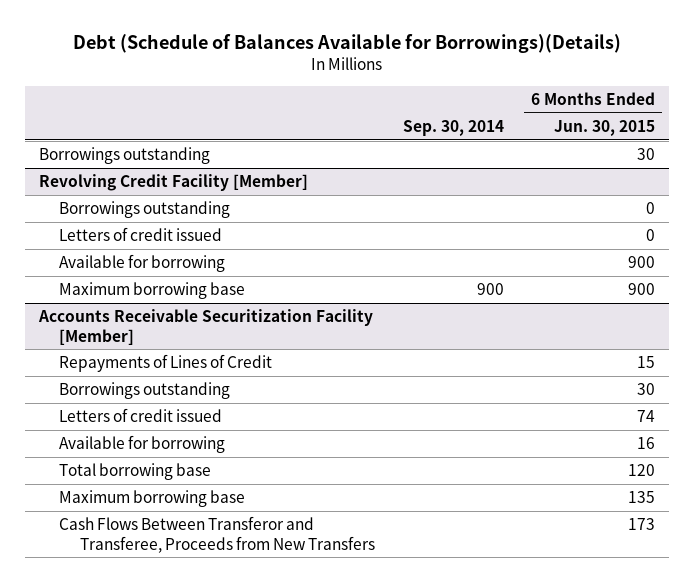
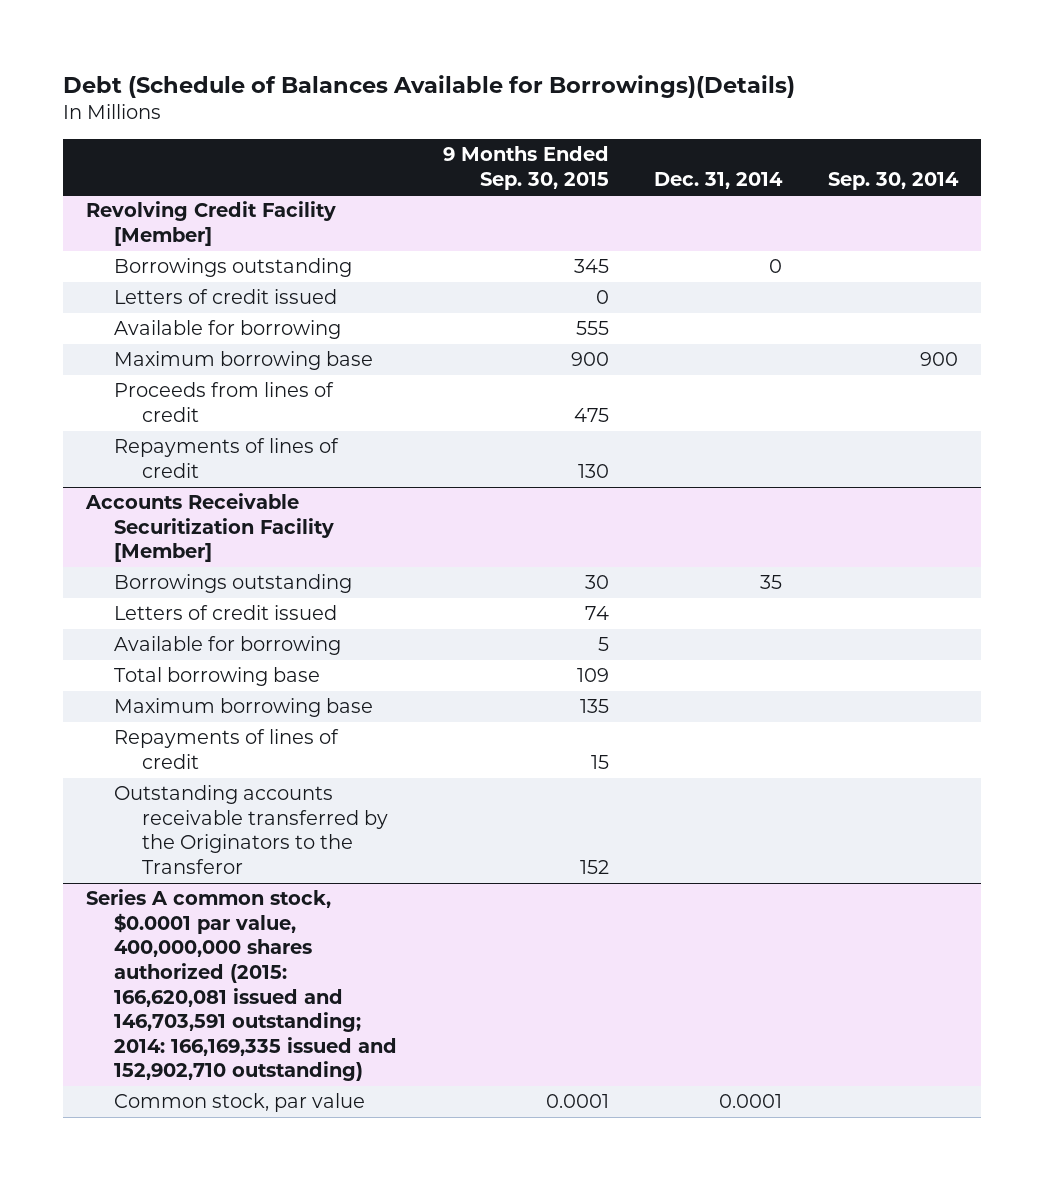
- | Sep. 30, 2014 | 6 Months Ended Jun. 30, 2015
+ | 9 Months Ended Sep. 30, 2015 | Dec. 31, 2014 | Sep. 30, 2014
- Borrowings outstanding | | 30
@ Revolving Credit Facility [Member]
+ Proceeds from lines of credit | 475 | |
+ Repayments of lines of credit | 130 | |
@ Accounts Receivable Securitization Facility [Member]
- Repayments of Lines of Credit | | 15
- Cash Flows Between Transferor and Transferee, Proceeds from New Transfers | | 173
+ Repayments of lines of credit | 15 | |
+ Outstanding accounts receivable transferred by the Originators to the Transferor | 152 | |
+ Series A common stock, $0.0001 par value, 400,000,000 shares authorized (2015: 166,620,081 issued and 146,703,591 outstanding; 2014: 166,169,335 issued and 152,902,710 outstanding)
+ Common stock, par value | 0.0001 | 0.0001 |

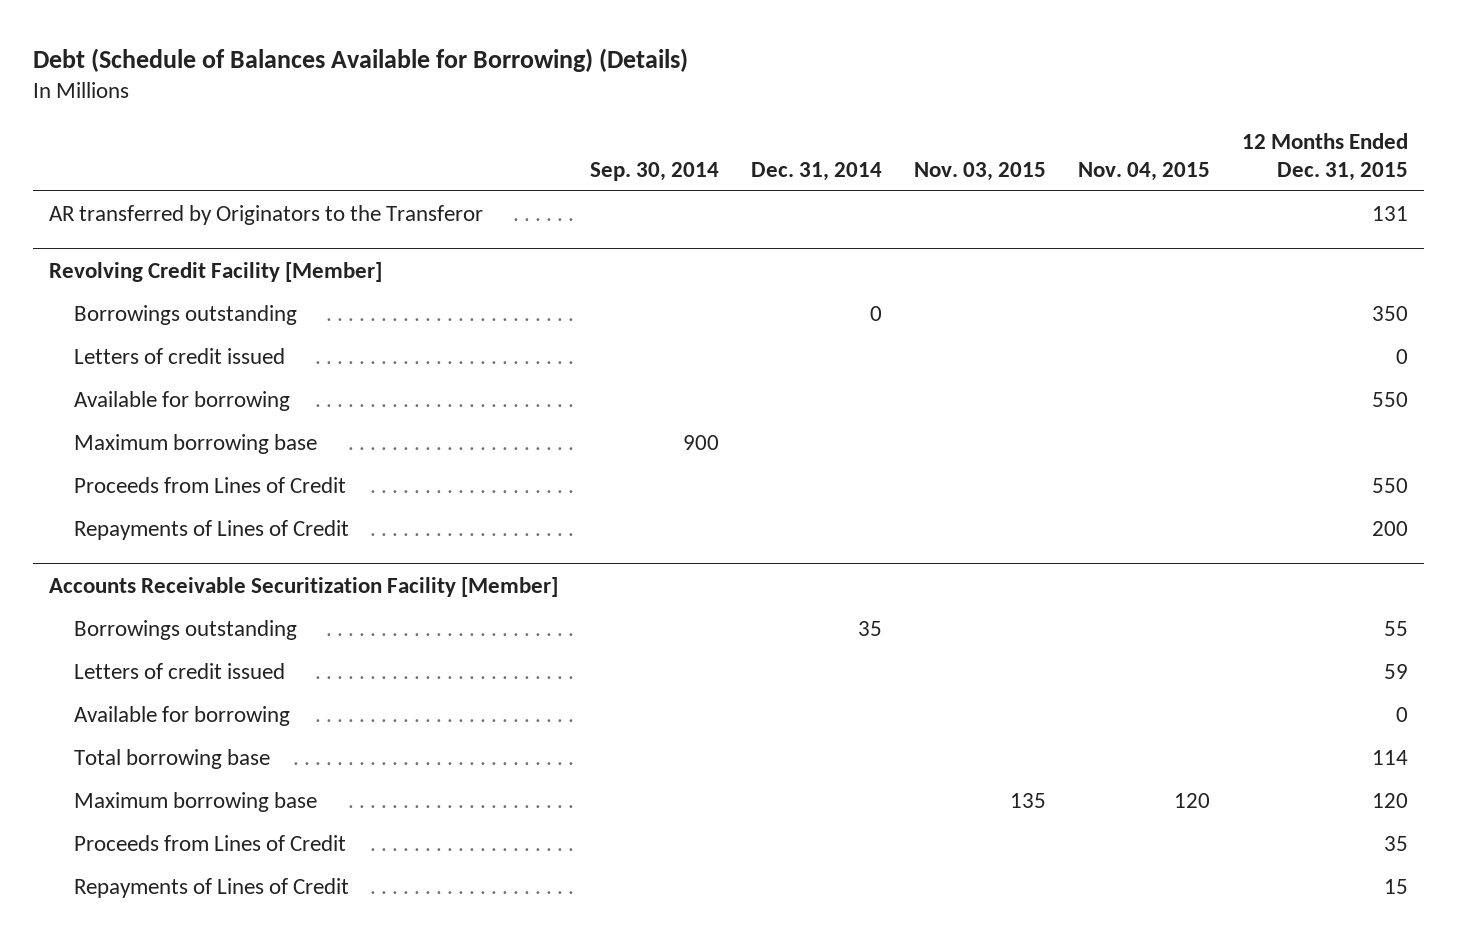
- Debt (Schedule of Balances Available for Borrowings)(Details)
+ Debt (Schedule of Balances Available for Borrowing) (Details)
- | 9 Months Ended Sep. 30, 2015 | Dec. 31, 2014 | Sep. 30, 2014
+ | Sep. 30, 2014 | Dec. 31, 2014 | Nov. 03, 2015 | Nov. 04, 2015 | 12 Months Ended Dec. 31, 2015
+ AR transferred by Originators to the Transferor | | | | | 131
@ Revolving Credit Facility [Member]
- Proceeds from lines of credit | 475 | |
- Repayments of lines of credit | 130 | |
+ Proceeds from Lines of Credit | | | | | 550
+ Repayments of Lines of Credit | | | | | 200
@ Accounts Receivable Securitization Facility [Member]
- Repayments of lines of credit | 15 | |
- Outstanding accounts receivable transferred by the Originators to the Transferor | 152 | |
- Series A common stock, $0.0001 par value, 400,000,000 shares authorized (2015: 166,620,081 issued and 146,703,591 outstanding; 2014: 166,169,335 issued and 152,902,710 outstanding)
- Common stock, par value | 0.0001 | 0.0001 |
@ Accounts Receivable Securitization Facility [Member]
+ Proceeds from Lines of Credit | | | | | 35
+ Repayments of Lines of Credit | | | | | 15

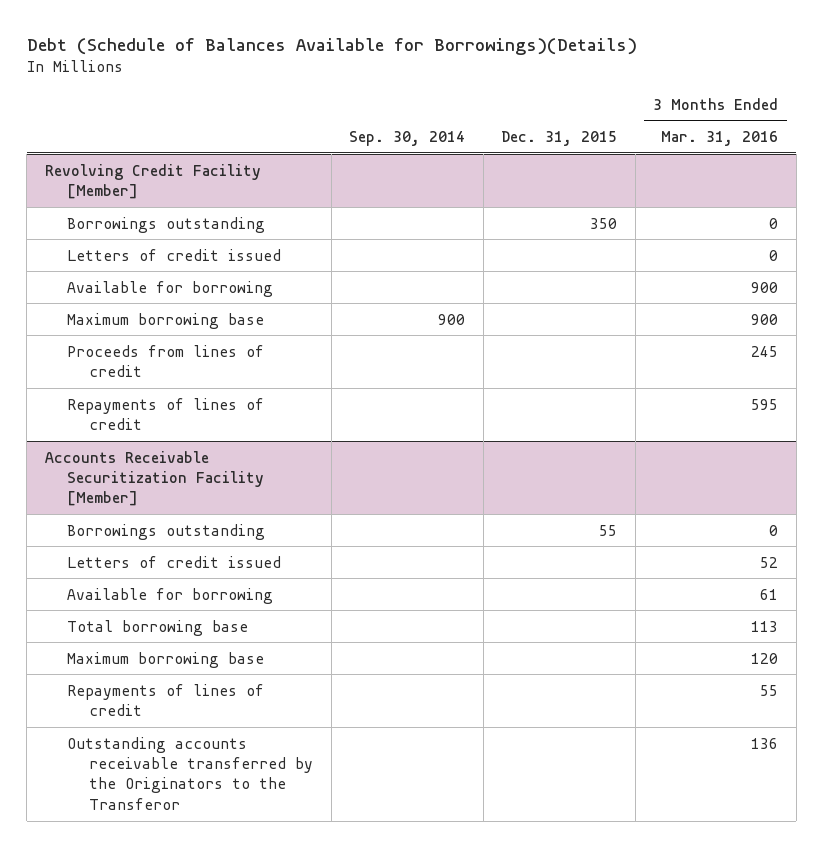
- Debt (Schedule of Balances Available for Borrowing) (Details)
+ Debt (Schedule of Balances Available for Borrowings)(Details)
- | Sep. 30, 2014 | Dec. 31, 2014 | Nov. 03, 2015 | Nov. 04, 2015 | 12 Months Ended Dec. 31, 2015
+ | Sep. 30, 2014 | Dec. 31, 2015 | 3 Months Ended Mar. 31, 2016
- AR transferred by Originators to the Transferor | | | | | 131
@ Revolving Credit Facility [Member]
- Proceeds from Lines of Credit | | | | | 550
- Repayments of Lines of Credit | | | | | 200
+ Proceeds from lines of credit | | | 245
+ Repayments of lines of credit | | | 595
@ Accounts Receivable Securitization Facility [Member]
- Proceeds from Lines of Credit | | | | | 35
- Repayments of Lines of Credit | | | | | 15
+ Repayments of lines of credit | | | 55
+ Outstanding accounts receivable transferred by the Originators to the Transferor | | | 136

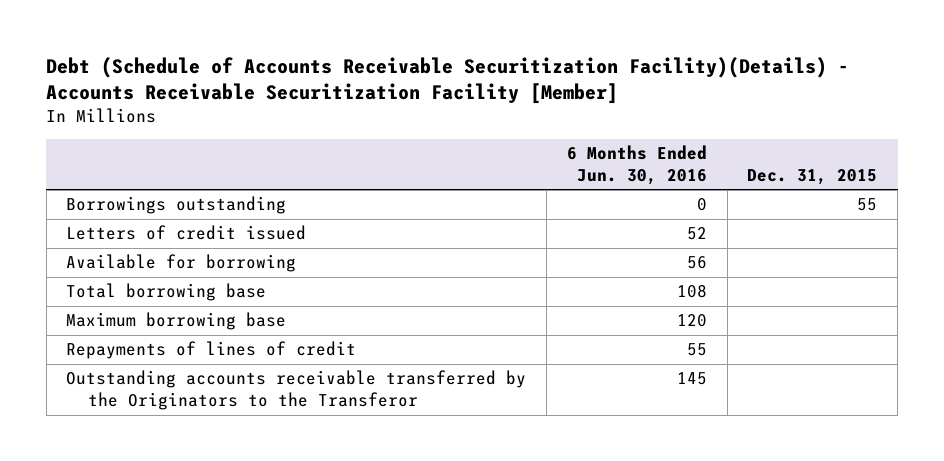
- Debt (Schedule of Balances Available for Borrowings)(Details)
+ Debt (Schedule of Accounts Receivable Securitization Facility)(Details) - Accounts Receivable Securitization Facility [Member]
- | Sep. 30, 2014 | Dec. 31, 2015 | 3 Months Ended Mar. 31, 2016
+ | 6 Months Ended Jun. 30, 2016 | Dec. 31, 2015
- Revolving Credit Facility [Member]
- Borrowings outstanding | | 350 | 0
- Letters of credit issued | | | 0
- Available for borrowing | | | 900
- Maximum borrowing base | 900 | | 900
- Proceeds from lines of credit | | | 245
- Repayments of lines of credit | | | 595
- Accounts Receivable Securitization Facility [Member]

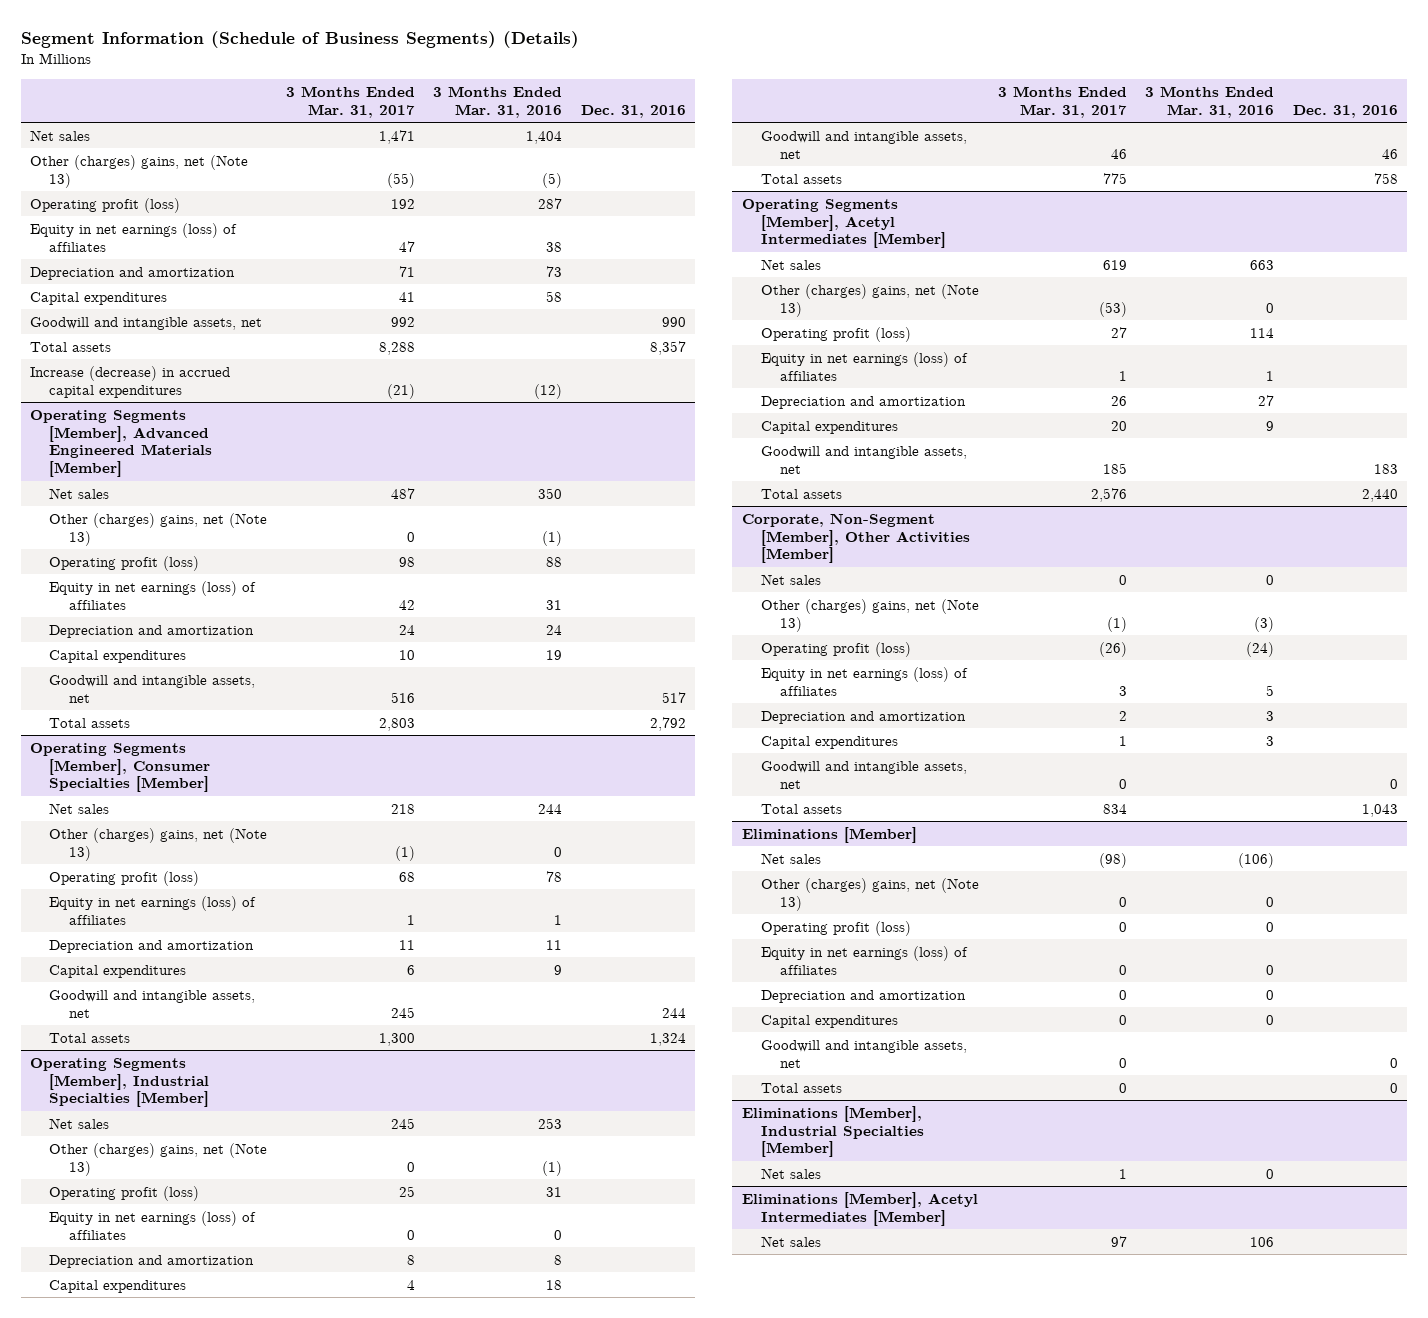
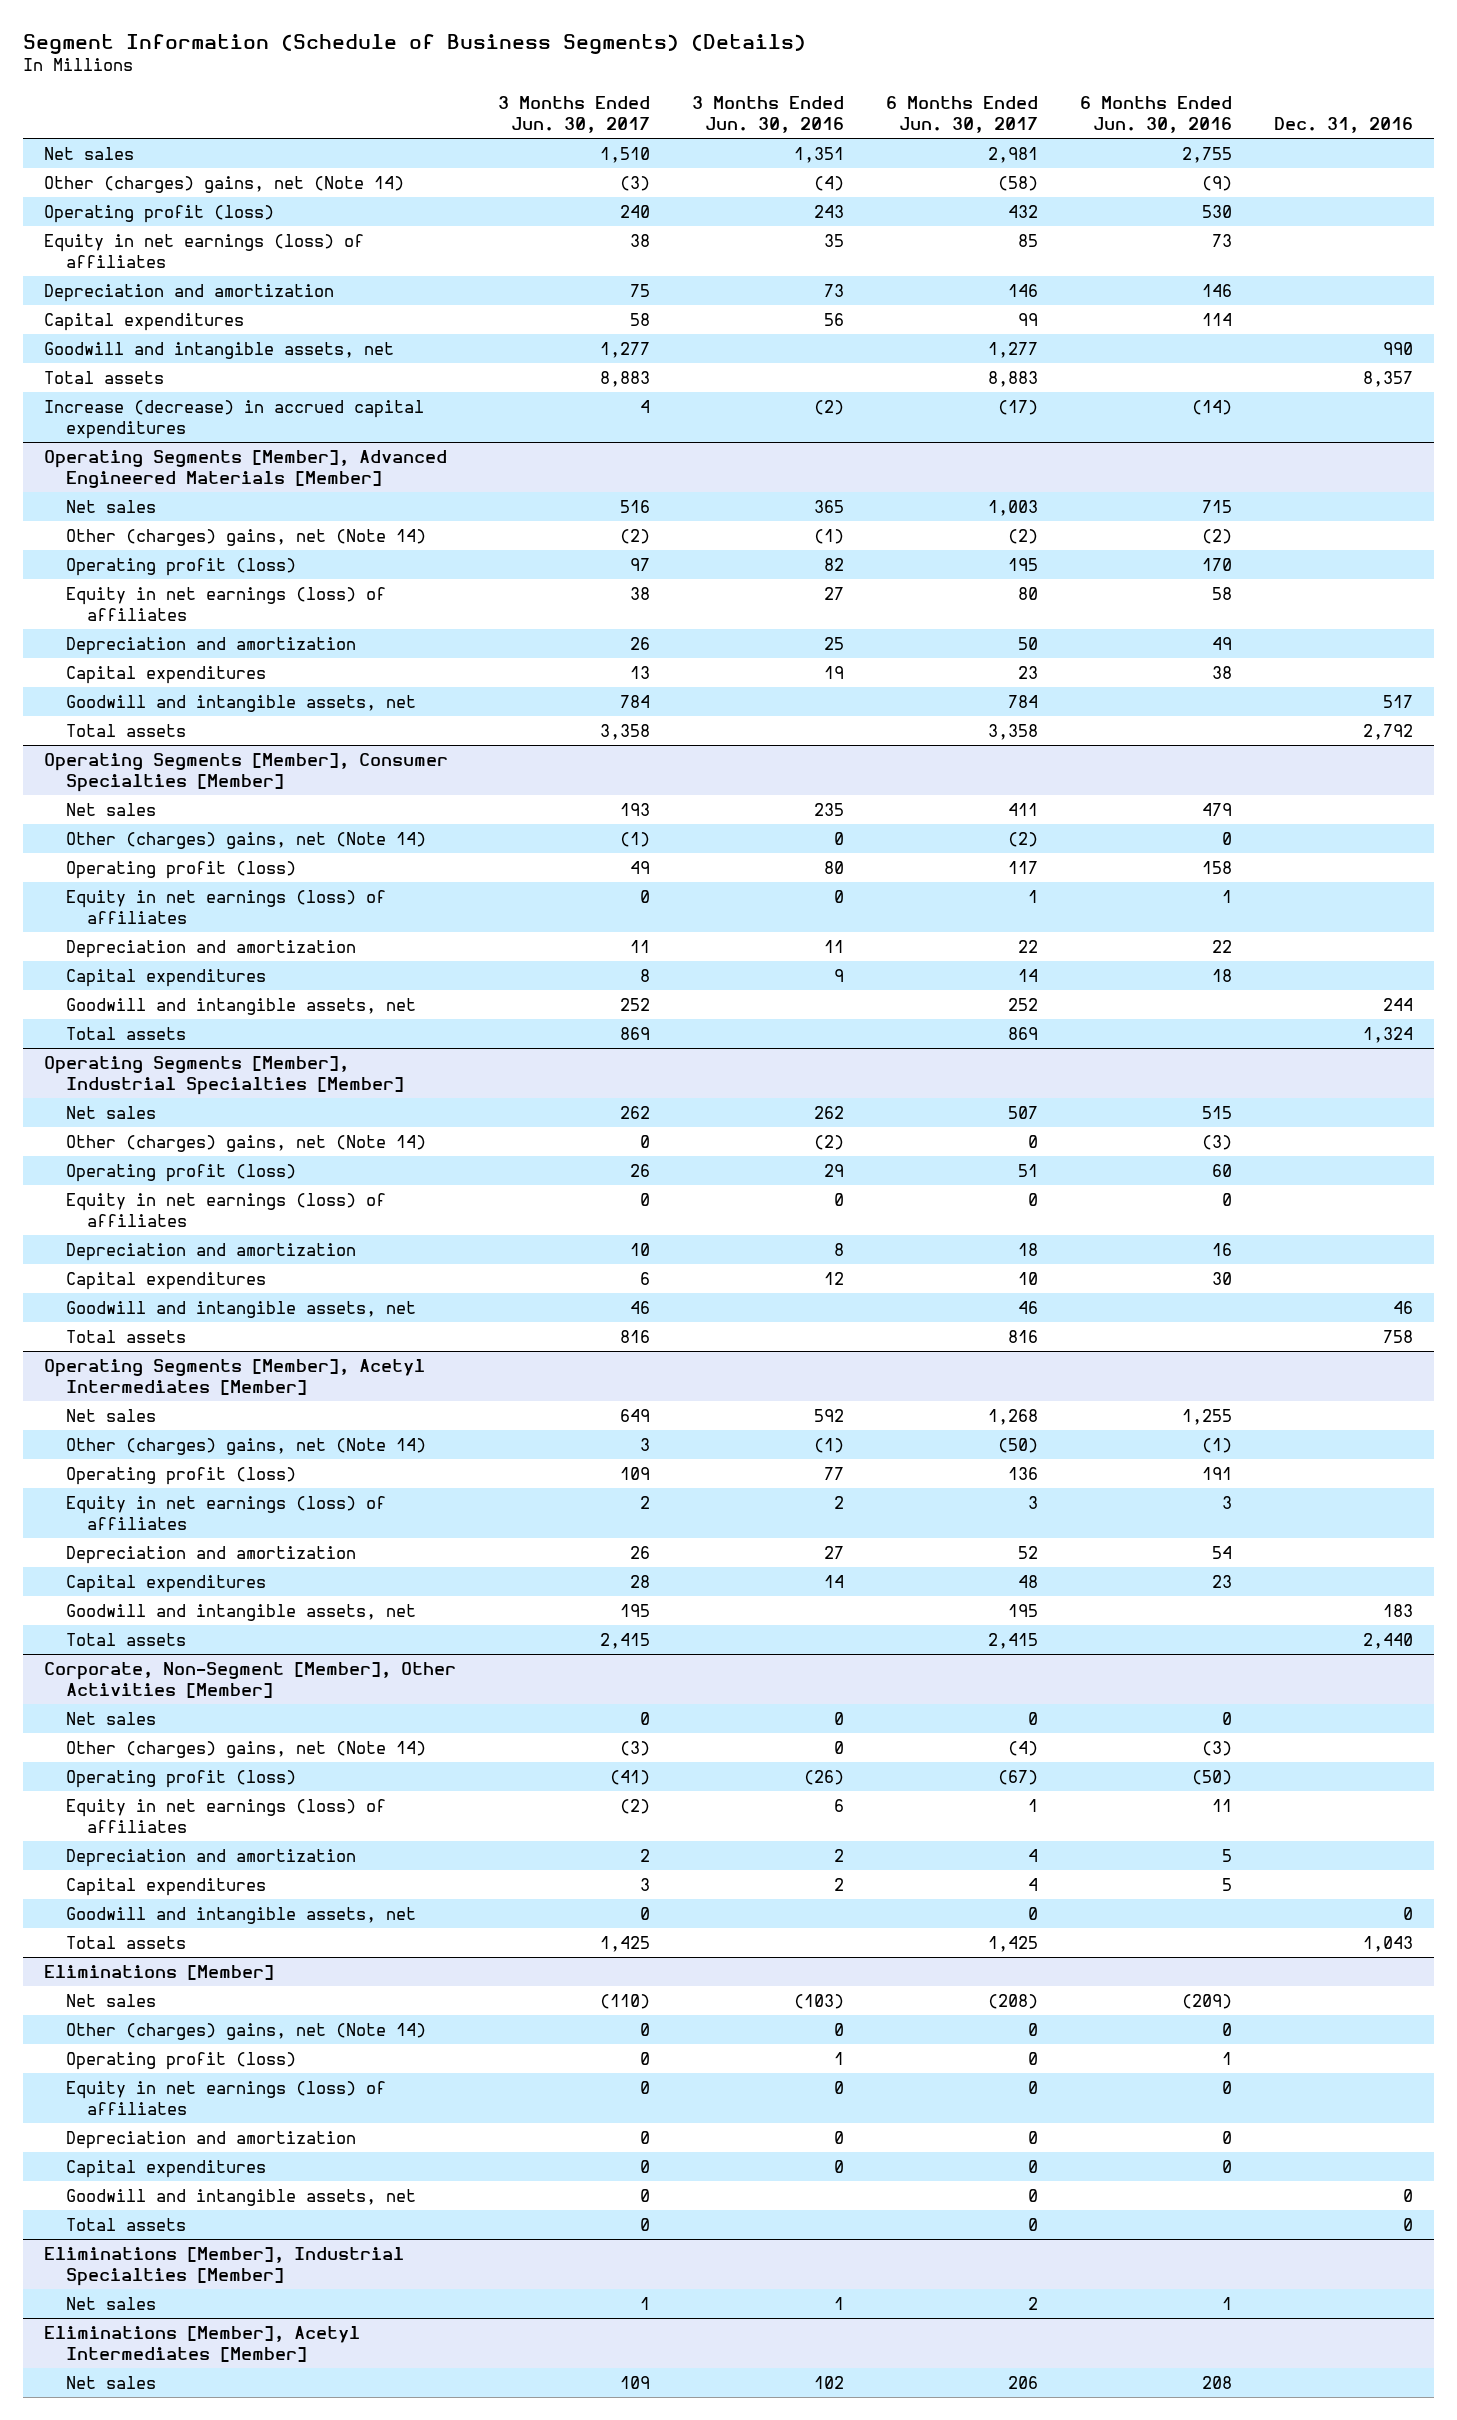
- | 3 Months Ended Mar. 31, 2017 | 3 Months Ended Mar. 31, 2016 | Dec. 31, 2016
+ | 3 Months Ended Jun. 30, 2017 | 3 Months Ended Jun. 30, 2016 | 6 Months Ended Jun. 30, 2017 | 6 Months Ended Jun. 30, 2016 | Dec. 31, 2016
- Other (charges) gains, net (Note 13) | (55) | (5) |
+ Other (charges) gains, net (Note 14) | (3) | (4) | (58) | (9) |
@ Operating Segments [Member], Advanced Engineered Materials [Member]
- Other (charges) gains, net (Note 13) | 0 | (1) |
+ Other (charges) gains, net (Note 14) | (2) | (1) | (2) | (2) |
@ Operating Segments [Member], Consumer Specialties [Member]
- Other (charges) gains, net (Note 13) | (1) | 0 |
+ Other (charges) gains, net (Note 14) | (1) | 0 | (2) | 0 |
@ Operating Segments [Member], Industrial Specialties [Member]
- Other (charges) gains, net (Note 13) | 0 | (1) |
+ Other (charges) gains, net (Note 14) | 0 | (2) | 0 | (3) |
@ Operating Segments [Member], Acetyl Intermediates [Member]
- Other (charges) gains, net (Note 13) | (53) | 0 |
+ Other (charges) gains, net (Note 14) | 3 | (1) | (50) | (1) |
@ Corporate, Non-Segment [Member], Other Activities [Member]
- Other (charges) gains, net (Note 13) | (1) | (3) |
+ Other (charges) gains, net (Note 14) | (3) | 0 | (4) | (3) |
@ Eliminations [Member]
- Other (charges) gains, net (Note 13) | 0 | 0 |
+ Other (charges) gains, net (Note 14) | 0 | 0 | 0 | 0 |

